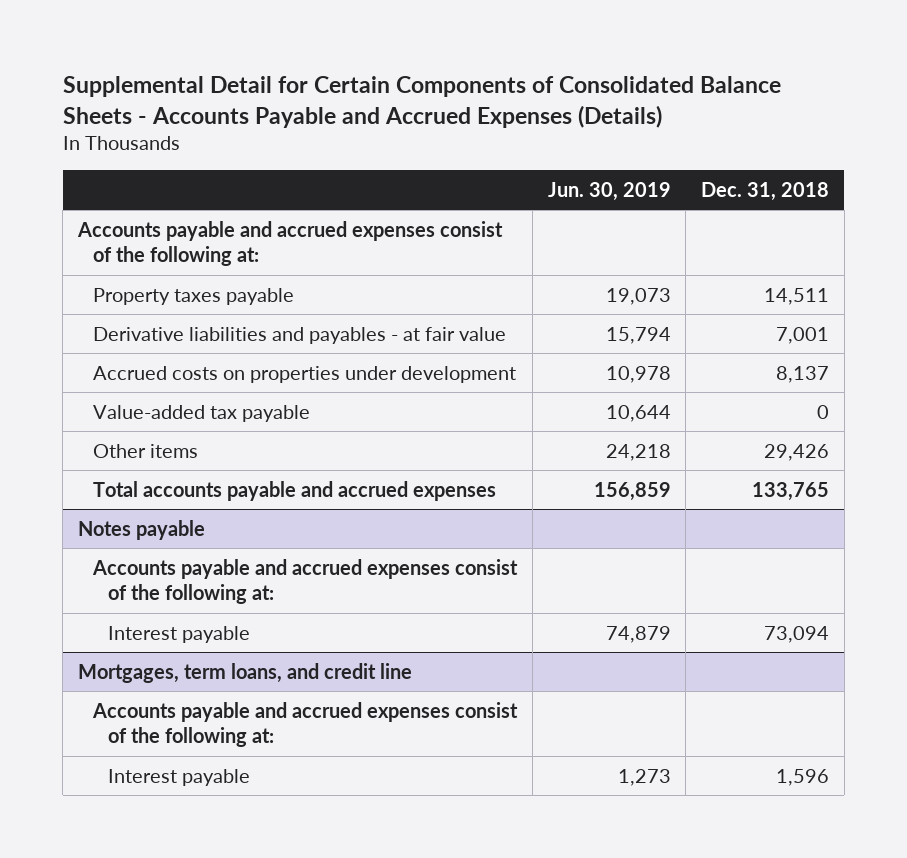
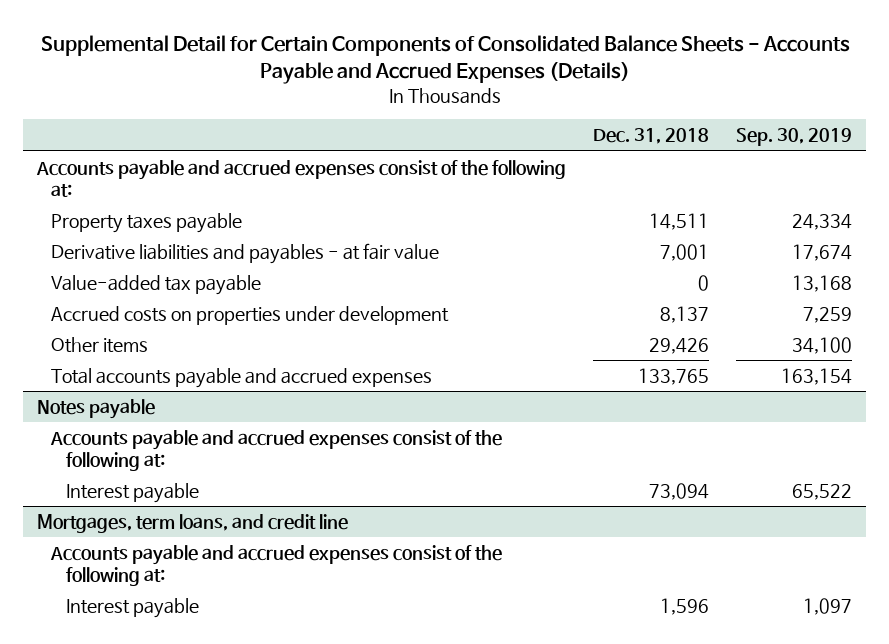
- | Jun. 30, 2019 | Dec. 31, 2018
+ | Dec. 31, 2018 | Sep. 30, 2019
moved down: Accrued costs on properties under development | 8,137 | 7,259

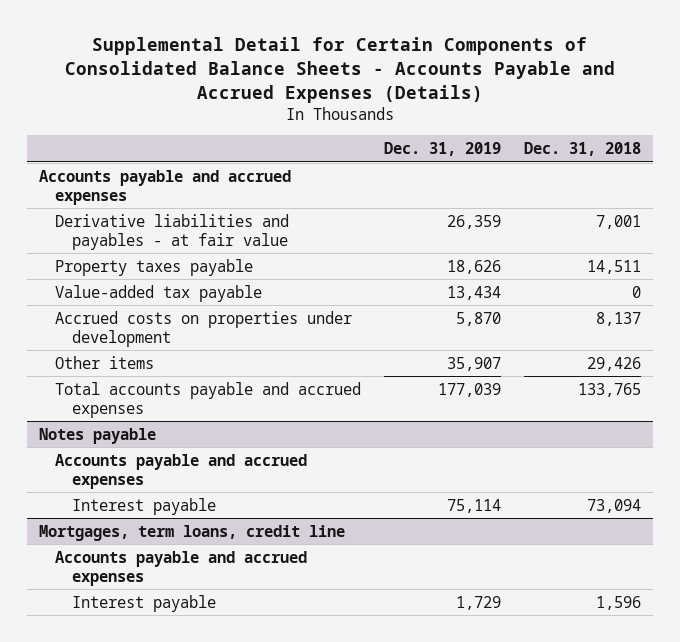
- | Dec. 31, 2018 | Sep. 30, 2019
+ | Dec. 31, 2019 | Dec. 31, 2018
- Accounts payable and accrued expenses consist of the following at:
+ Accounts payable and accrued expenses
moved down: Property taxes payable | 18,626 | 14,511
@ Notes payable
- Accounts payable and accrued expenses consist of the following at:
+ Accounts payable and accrued expenses
- Mortgages, term loans, and credit line
- Accounts payable and accrued expenses consist of the following at:
+ Mortgages, term loans, credit line
+ Accounts payable and accrued expenses

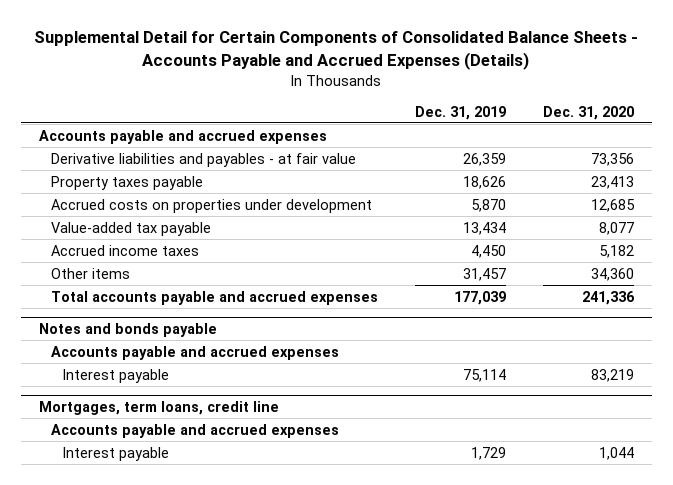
- | Dec. 31, 2019 | Dec. 31, 2018
+ | Dec. 31, 2019 | Dec. 31, 2020
- Other items | 35,907 | 29,426
moved down: Value-added tax payable | 13,434 | 8,077
+ Accrued income taxes | 4,450 | 5,182
+ Other items | 31,457 | 34,360
- Notes payable
+ Notes and bonds payable

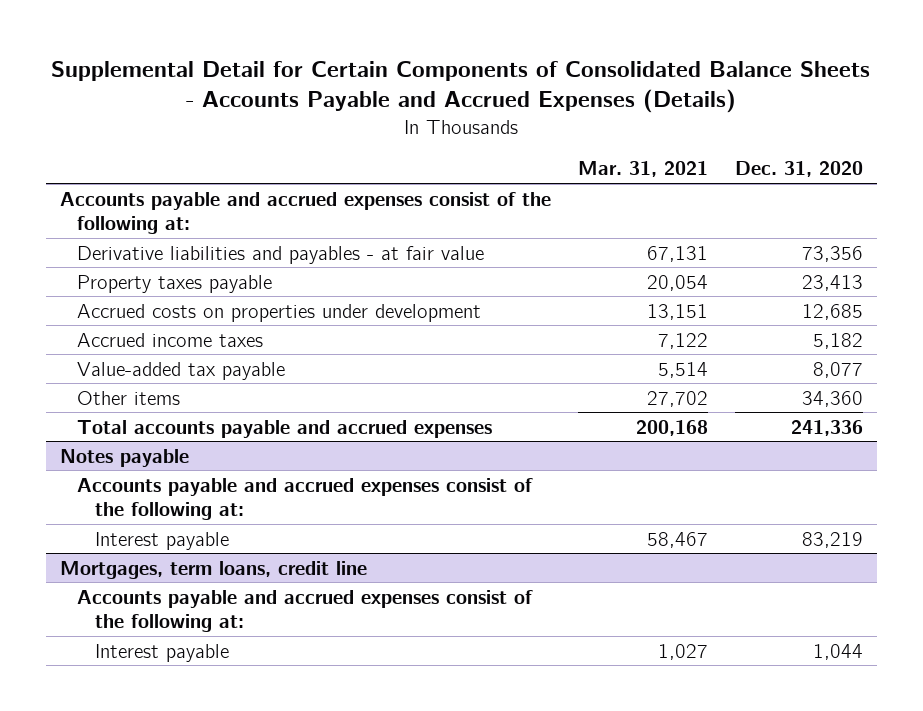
- | Dec. 31, 2019 | Dec. 31, 2020
+ | Mar. 31, 2021 | Dec. 31, 2020
- Accounts payable and accrued expenses
+ Accounts payable and accrued expenses consist of the following at:
moved down: Value-added tax payable | 5,514 | 8,077
- Notes and bonds payable
- Accounts payable and accrued expenses
+ Notes payable
+ Accounts payable and accrued expenses consist of the following at:
@ Mortgages, term loans, credit line
- Accounts payable and accrued expenses
+ Accounts payable and accrued expenses consist of the following at:

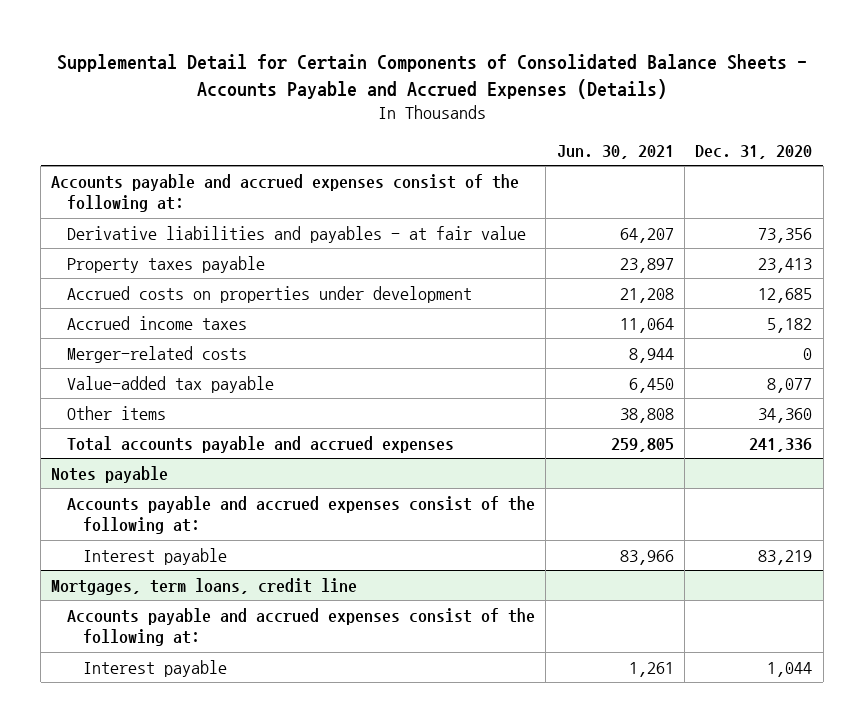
- | Mar. 31, 2021 | Dec. 31, 2020
+ | Jun. 30, 2021 | Dec. 31, 2020
+ Merger-related costs | 8,944 | 0

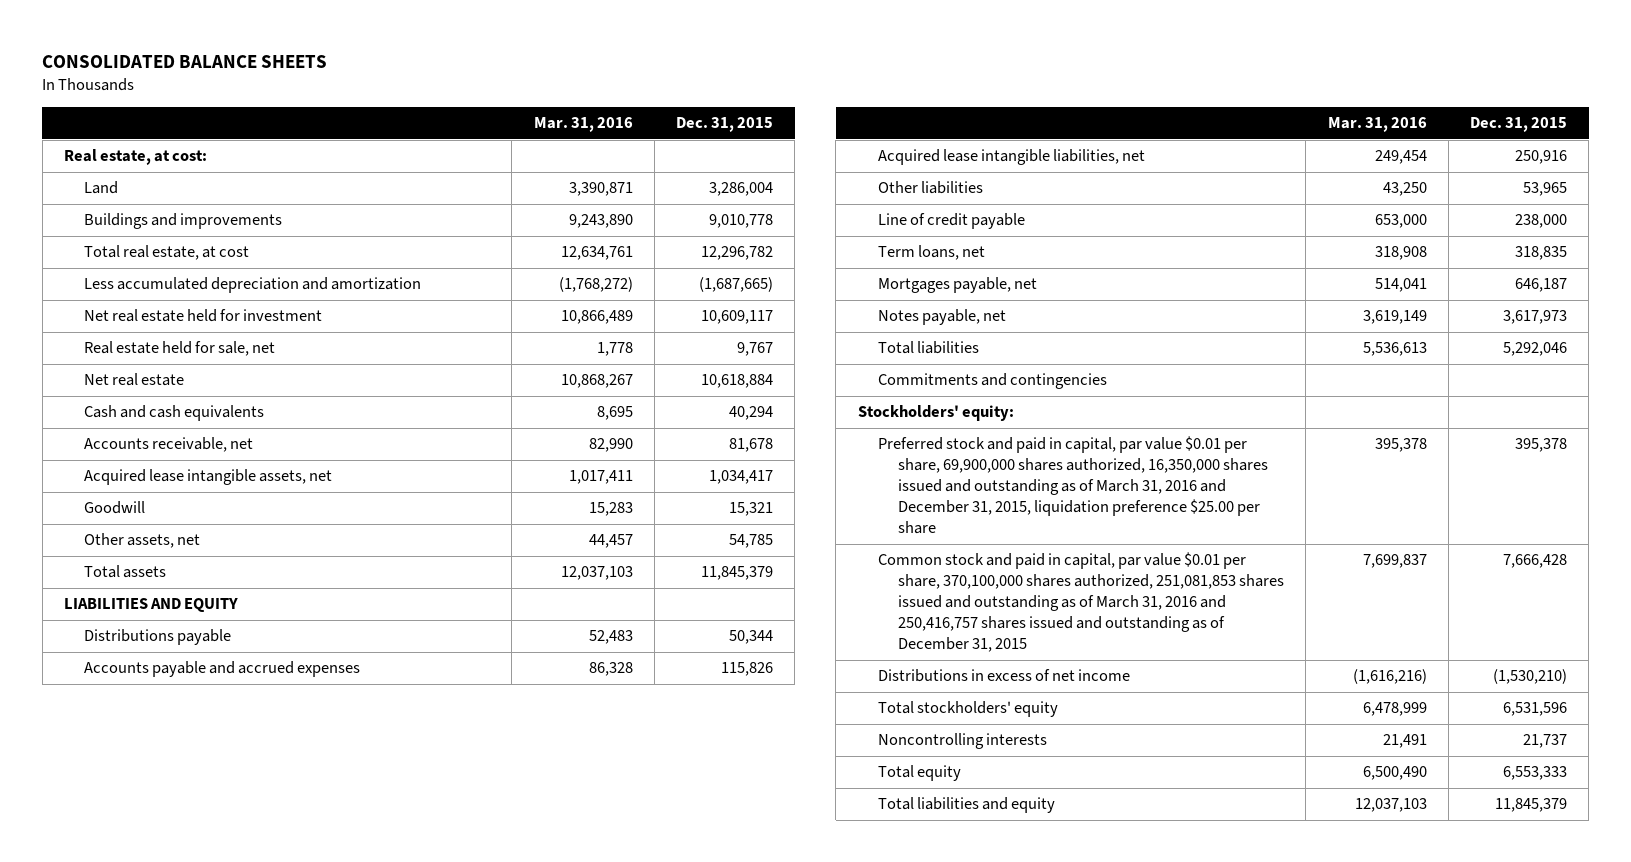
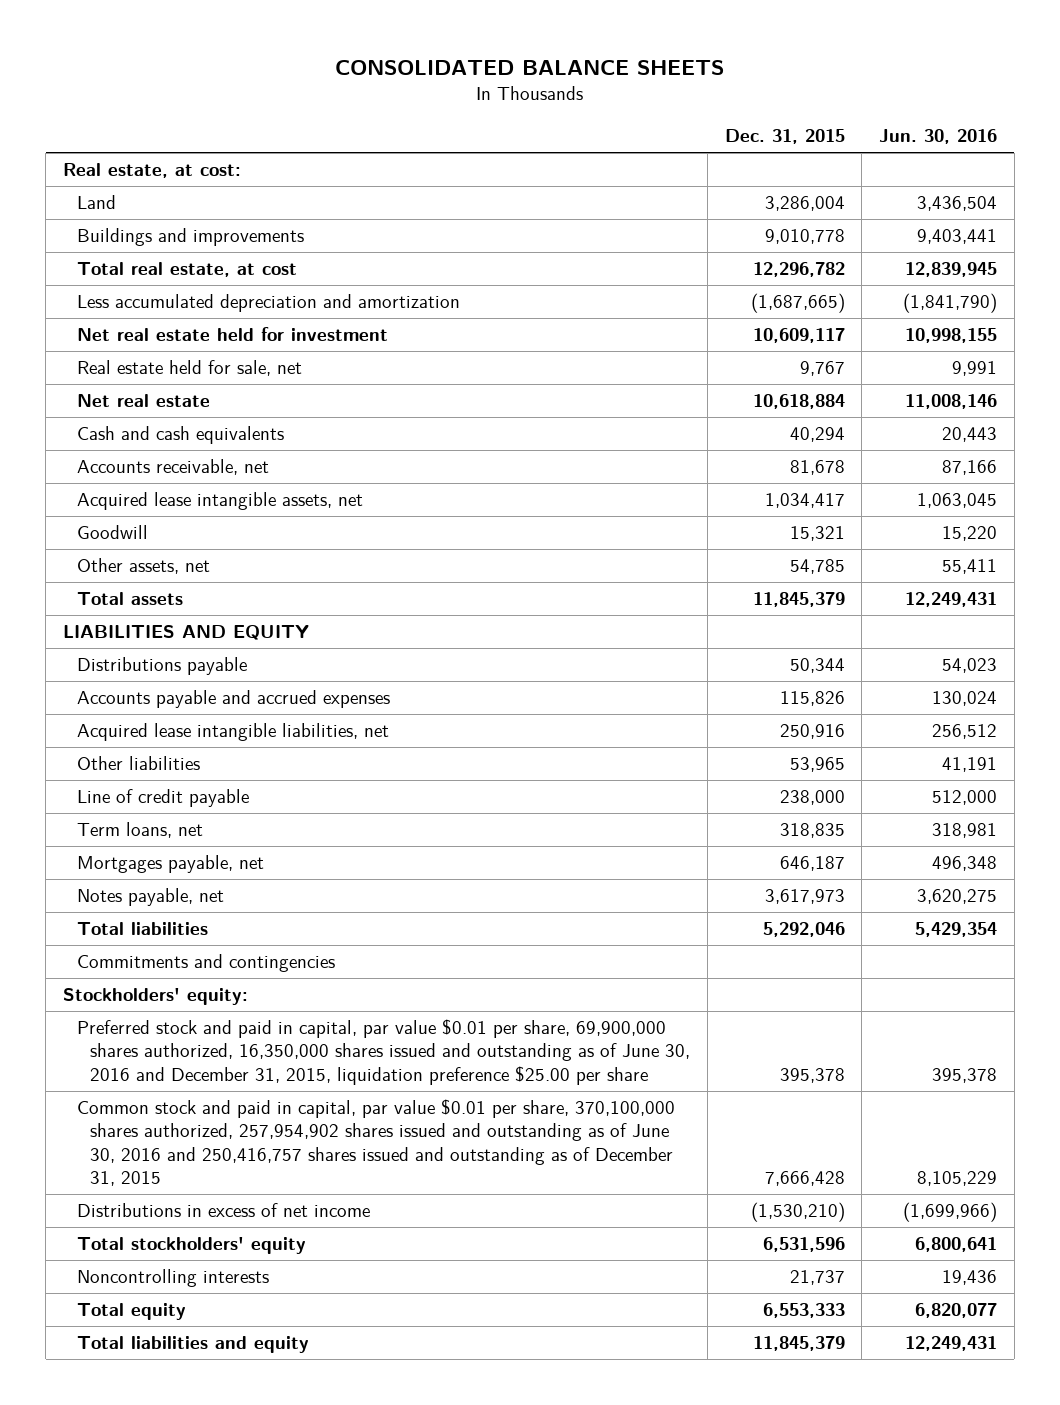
- | Mar. 31, 2016 | Dec. 31, 2015
+ | Dec. 31, 2015 | Jun. 30, 2016
- Preferred stock and paid in capital, par value $0.01 per share, 69,900,000 shares authorized, 16,350,000 shares issued and outstanding as of March 31, 2016 and December 31, 2015, liquidation preference $25.00 per share | 395,378 | 395,378
- Common stock and paid in capital, par value $0.01 per share, 370,100,000 shares authorized, 251,081,853 shares issued and outstanding as of March 31, 2016 and 250,416,757 shares issued and outstanding as of December 31, 2015 | 7,699,837 | 7,666,428
+ Preferred stock and paid in capital, par value $0.01 per share, 69,900,000 shares authorized, 16,350,000 shares issued and outstanding as of June 30, 2016 and December 31, 2015, liquidation preference $25.00 per share | 395,378 | 395,378
+ Common stock and paid in capital, par value $0.01 per share, 370,100,000 shares authorized, 257,954,902 shares issued and outstanding as of June 30, 2016 and 250,416,757 shares issued and outstanding as of December 31, 2015 | 7,666,428 | 8,105,229

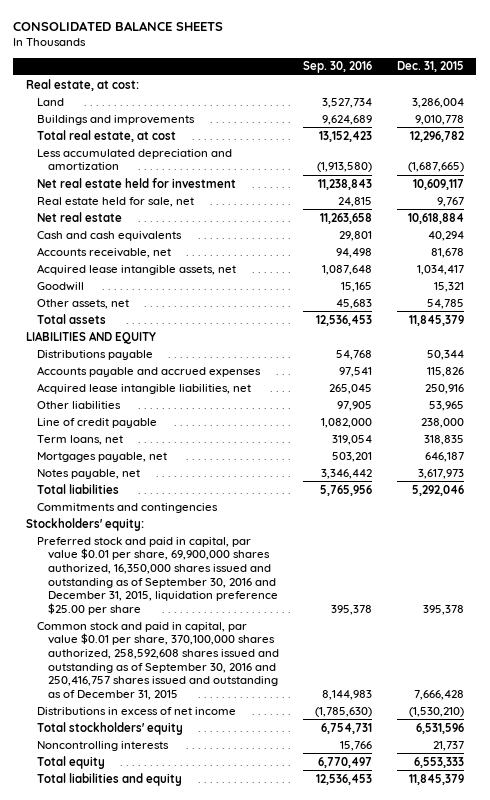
- | Dec. 31, 2015 | Jun. 30, 2016
+ | Sep. 30, 2016 | Dec. 31, 2015
- Preferred stock and paid in capital, par value $0.01 per share, 69,900,000 shares authorized, 16,350,000 shares issued and outstanding as of June 30, 2016 and December 31, 2015, liquidation preference $25.00 per share | 395,378 | 395,378
- Common stock and paid in capital, par value $0.01 per share, 370,100,000 shares authorized, 257,954,902 shares issued and outstanding as of June 30, 2016 and 250,416,757 shares issued and outstanding as of December 31, 2015 | 7,666,428 | 8,105,229
+ Preferred stock and paid in capital, par value $0.01 per share, 69,900,000 shares authorized, 16,350,000 shares issued and outstanding as of September 30, 2016 and December 31, 2015, liquidation preference $25.00 per share | 395,378 | 395,378
+ Common stock and paid in capital, par value $0.01 per share, 370,100,000 shares authorized, 258,592,608 shares issued and outstanding as of September 30, 2016 and 250,416,757 shares issued and outstanding as of December 31, 2015 | 8,144,983 | 7,666,428

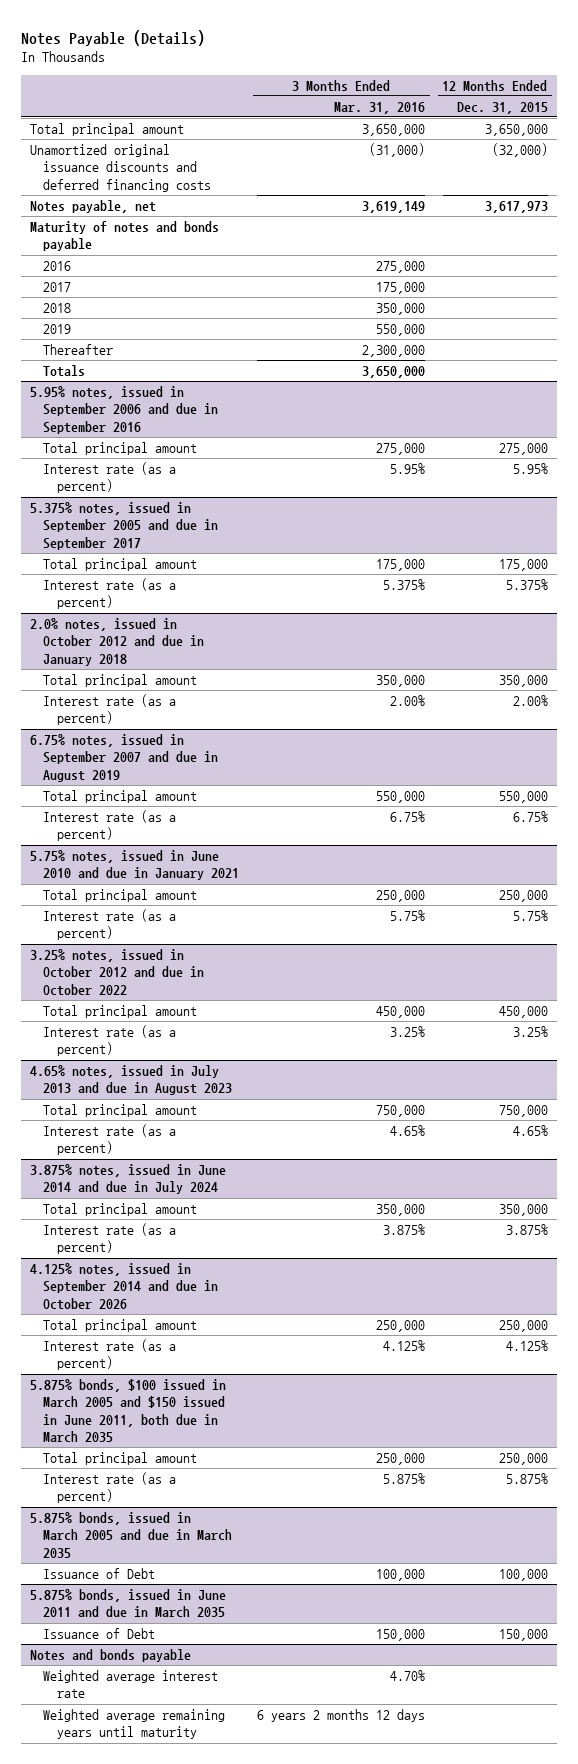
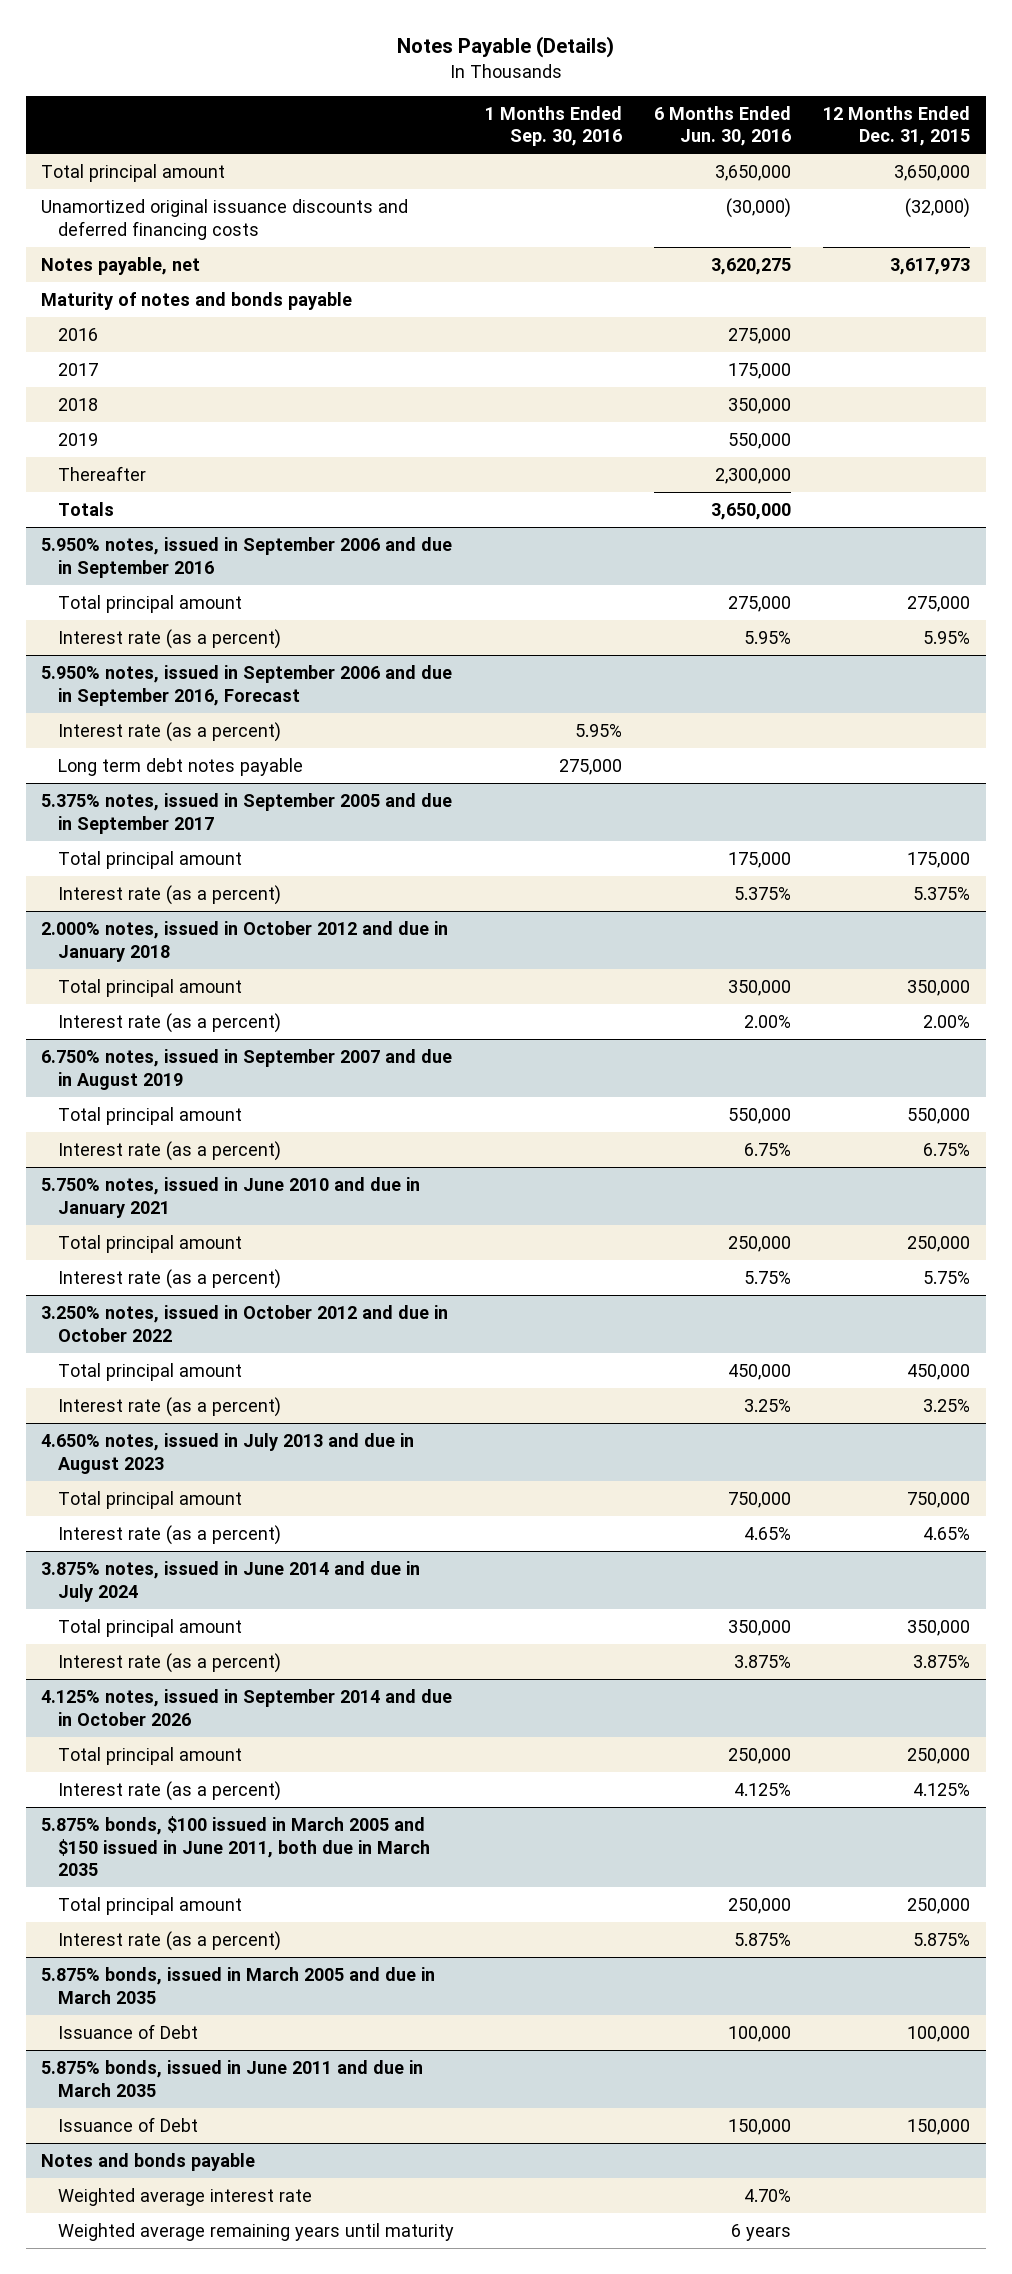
- | 3 Months Ended Mar. 31, 2016 | 12 Months Ended Dec. 31, 2015
+ | 1 Months Ended Sep. 30, 2016 | 6 Months Ended Jun. 30, 2016 | 12 Months Ended Dec. 31, 2015
- 5.95% notes, issued in September 2006 and due in September 2016
+ 5.950% notes, issued in September 2006 and due in September 2016
+ 5.950% notes, issued in September 2006 and due in September 2016, Forecast
+ Interest rate (as a percent) | 5.95% | |
+ Long term debt notes payable | 275,000 | |
- 2.0% notes, issued in October 2012 and due in January 2018
+ 2.000% notes, issued in October 2012 and due in January 2018
- 6.75% notes, issued in September 2007 and due in August 2019
+ 6.750% notes, issued in September 2007 and due in August 2019
- 5.75% notes, issued in June 2010 and due in January 2021
+ 5.750% notes, issued in June 2010 and due in January 2021
- 3.25% notes, issued in October 2012 and due in October 2022
+ 3.250% notes, issued in October 2012 and due in October 2022
- 4.65% notes, issued in July 2013 and due in August 2023
+ 4.650% notes, issued in July 2013 and due in August 2023

